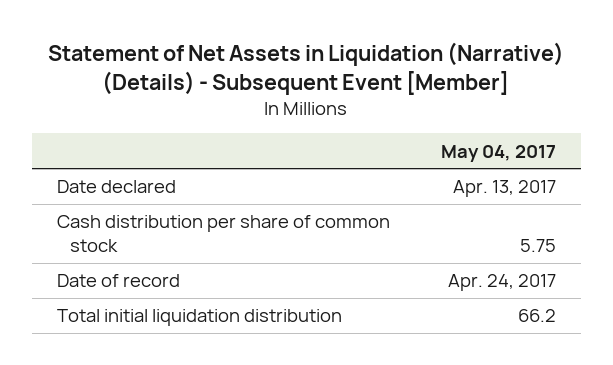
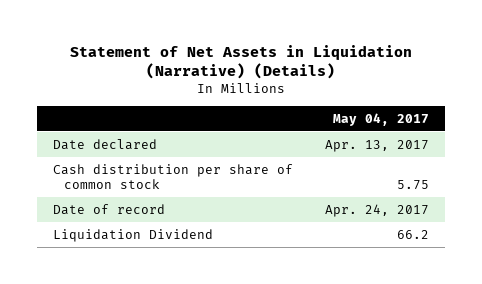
- Statement of Net Assets in Liquidation (Narrative) (Details) - Subsequent Event [Member]
+ Statement of Net Assets in Liquidation (Narrative) (Details)
- Total initial liquidation distribution | 66.2
+ Liquidation Dividend | 66.2

